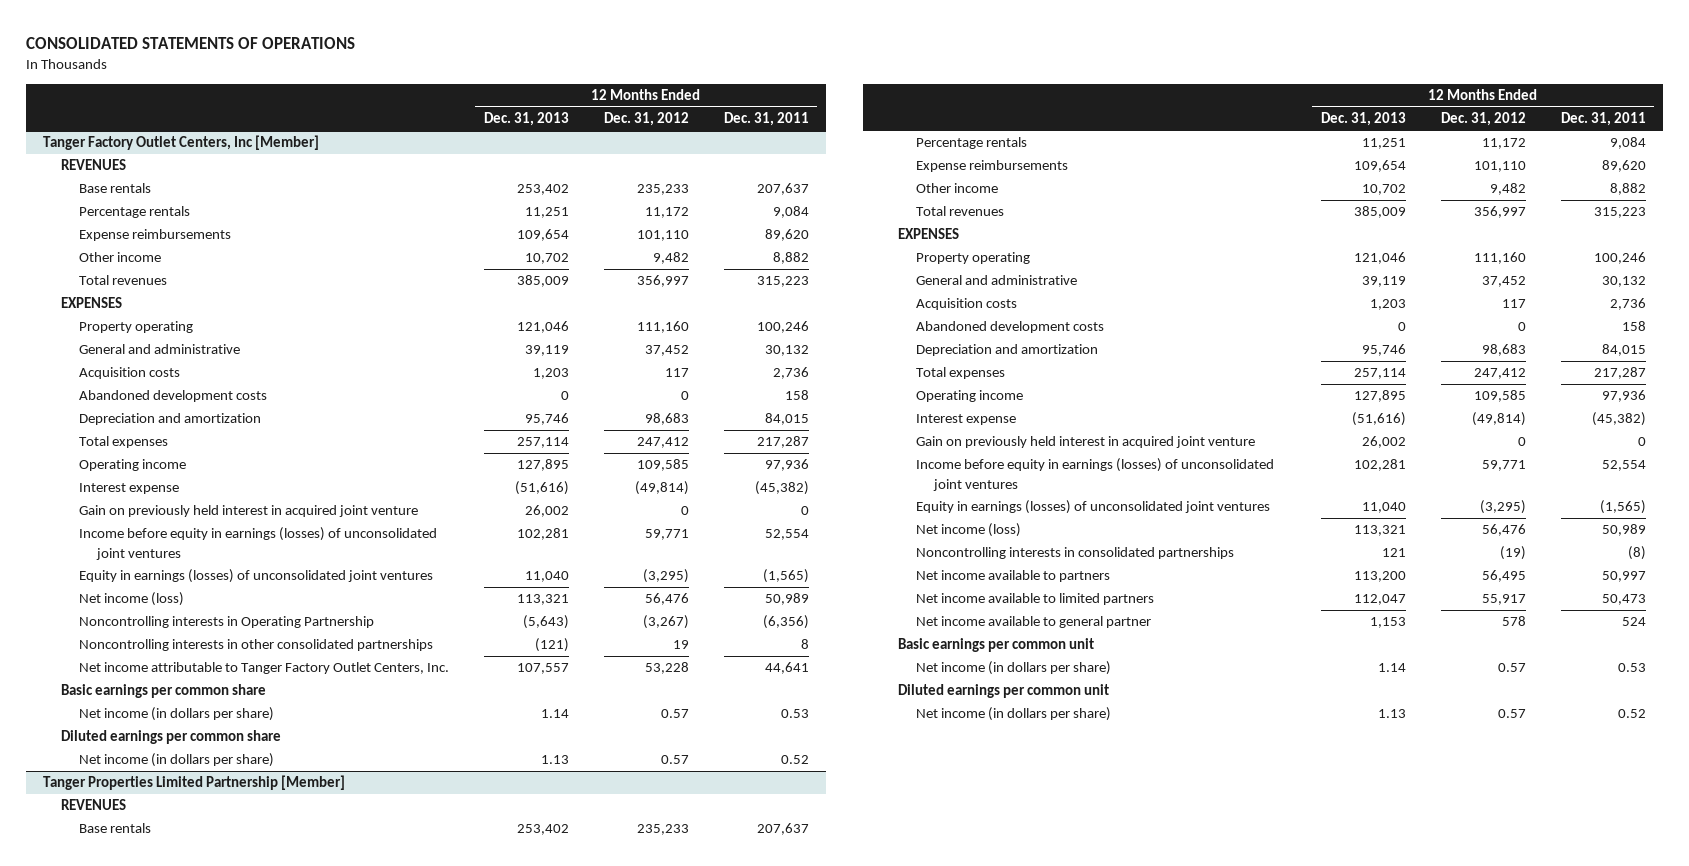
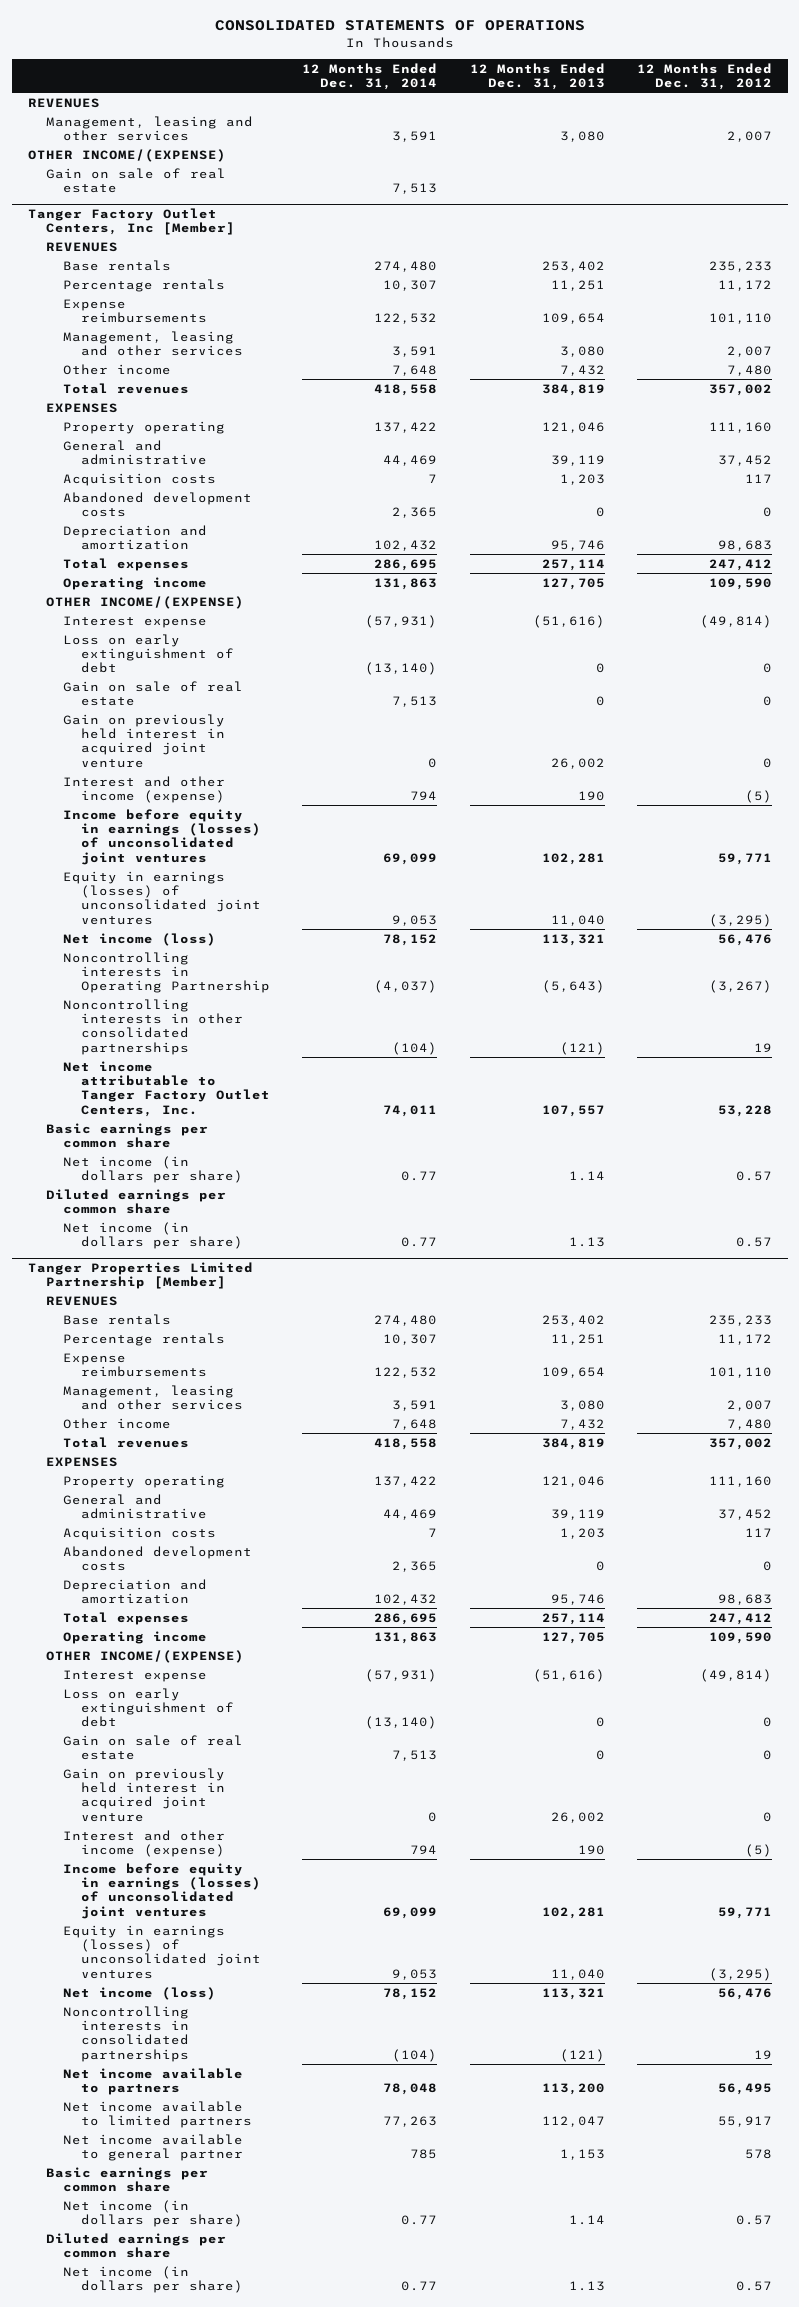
- | 12 Months Ended Dec. 31, 2013 | 12 Months Ended Dec. 31, 2012 | 12 Months Ended Dec. 31, 2011
+ | 12 Months Ended Dec. 31, 2014 | 12 Months Ended Dec. 31, 2013 | 12 Months Ended Dec. 31, 2012
+ REVENUES
+ Management, leasing and other services | 3,591 | 3,080 | 2,007
+ OTHER INCOME/(EXPENSE)
+ Gain on sale of real estate | 7,513 | |
@ Tanger Factory Outlet Centers, Inc [Member]
- Other income | 10,702 | 9,482 | 8,882
- Total revenues | 385,009 | 356,997 | 315,223
+ Management, leasing and other services | 3,591 | 3,080 | 2,007
+ Other income | 7,648 | 7,432 | 7,480
+ Total revenues | 418,558 | 384,819 | 357,002
- Operating income | 127,895 | 109,585 | 97,936
+ Operating income | 131,863 | 127,705 | 109,590
+ OTHER INCOME/(EXPENSE)
+ Loss on early extinguishment of debt | (13,140) | 0 | 0
+ Gain on sale of real estate | 7,513 | 0 | 0
+ Interest and other income (expense) | 794 | 190 | (5)
@ Tanger Properties Limited Partnership [Member]
- Other income | 10,702 | 9,482 | 8,882
- Total revenues | 385,009 | 356,997 | 315,223
+ Management, leasing and other services | 3,591 | 3,080 | 2,007
+ Other income | 7,648 | 7,432 | 7,480
+ Total revenues | 418,558 | 384,819 | 357,002
- Operating income | 127,895 | 109,585 | 97,936
+ Operating income | 131,863 | 127,705 | 109,590
+ OTHER INCOME/(EXPENSE)
+ Loss on early extinguishment of debt | (13,140) | 0 | 0
+ Gain on sale of real estate | 7,513 | 0 | 0
+ Interest and other income (expense) | 794 | 190 | (5)
- Noncontrolling interests in consolidated partnerships | 121 | (19) | (8)
+ Noncontrolling interests in consolidated partnerships | (104) | (121) | 19
- Basic earnings per common unit
+ Basic earnings per common share
- Diluted earnings per common unit
+ Diluted earnings per common share

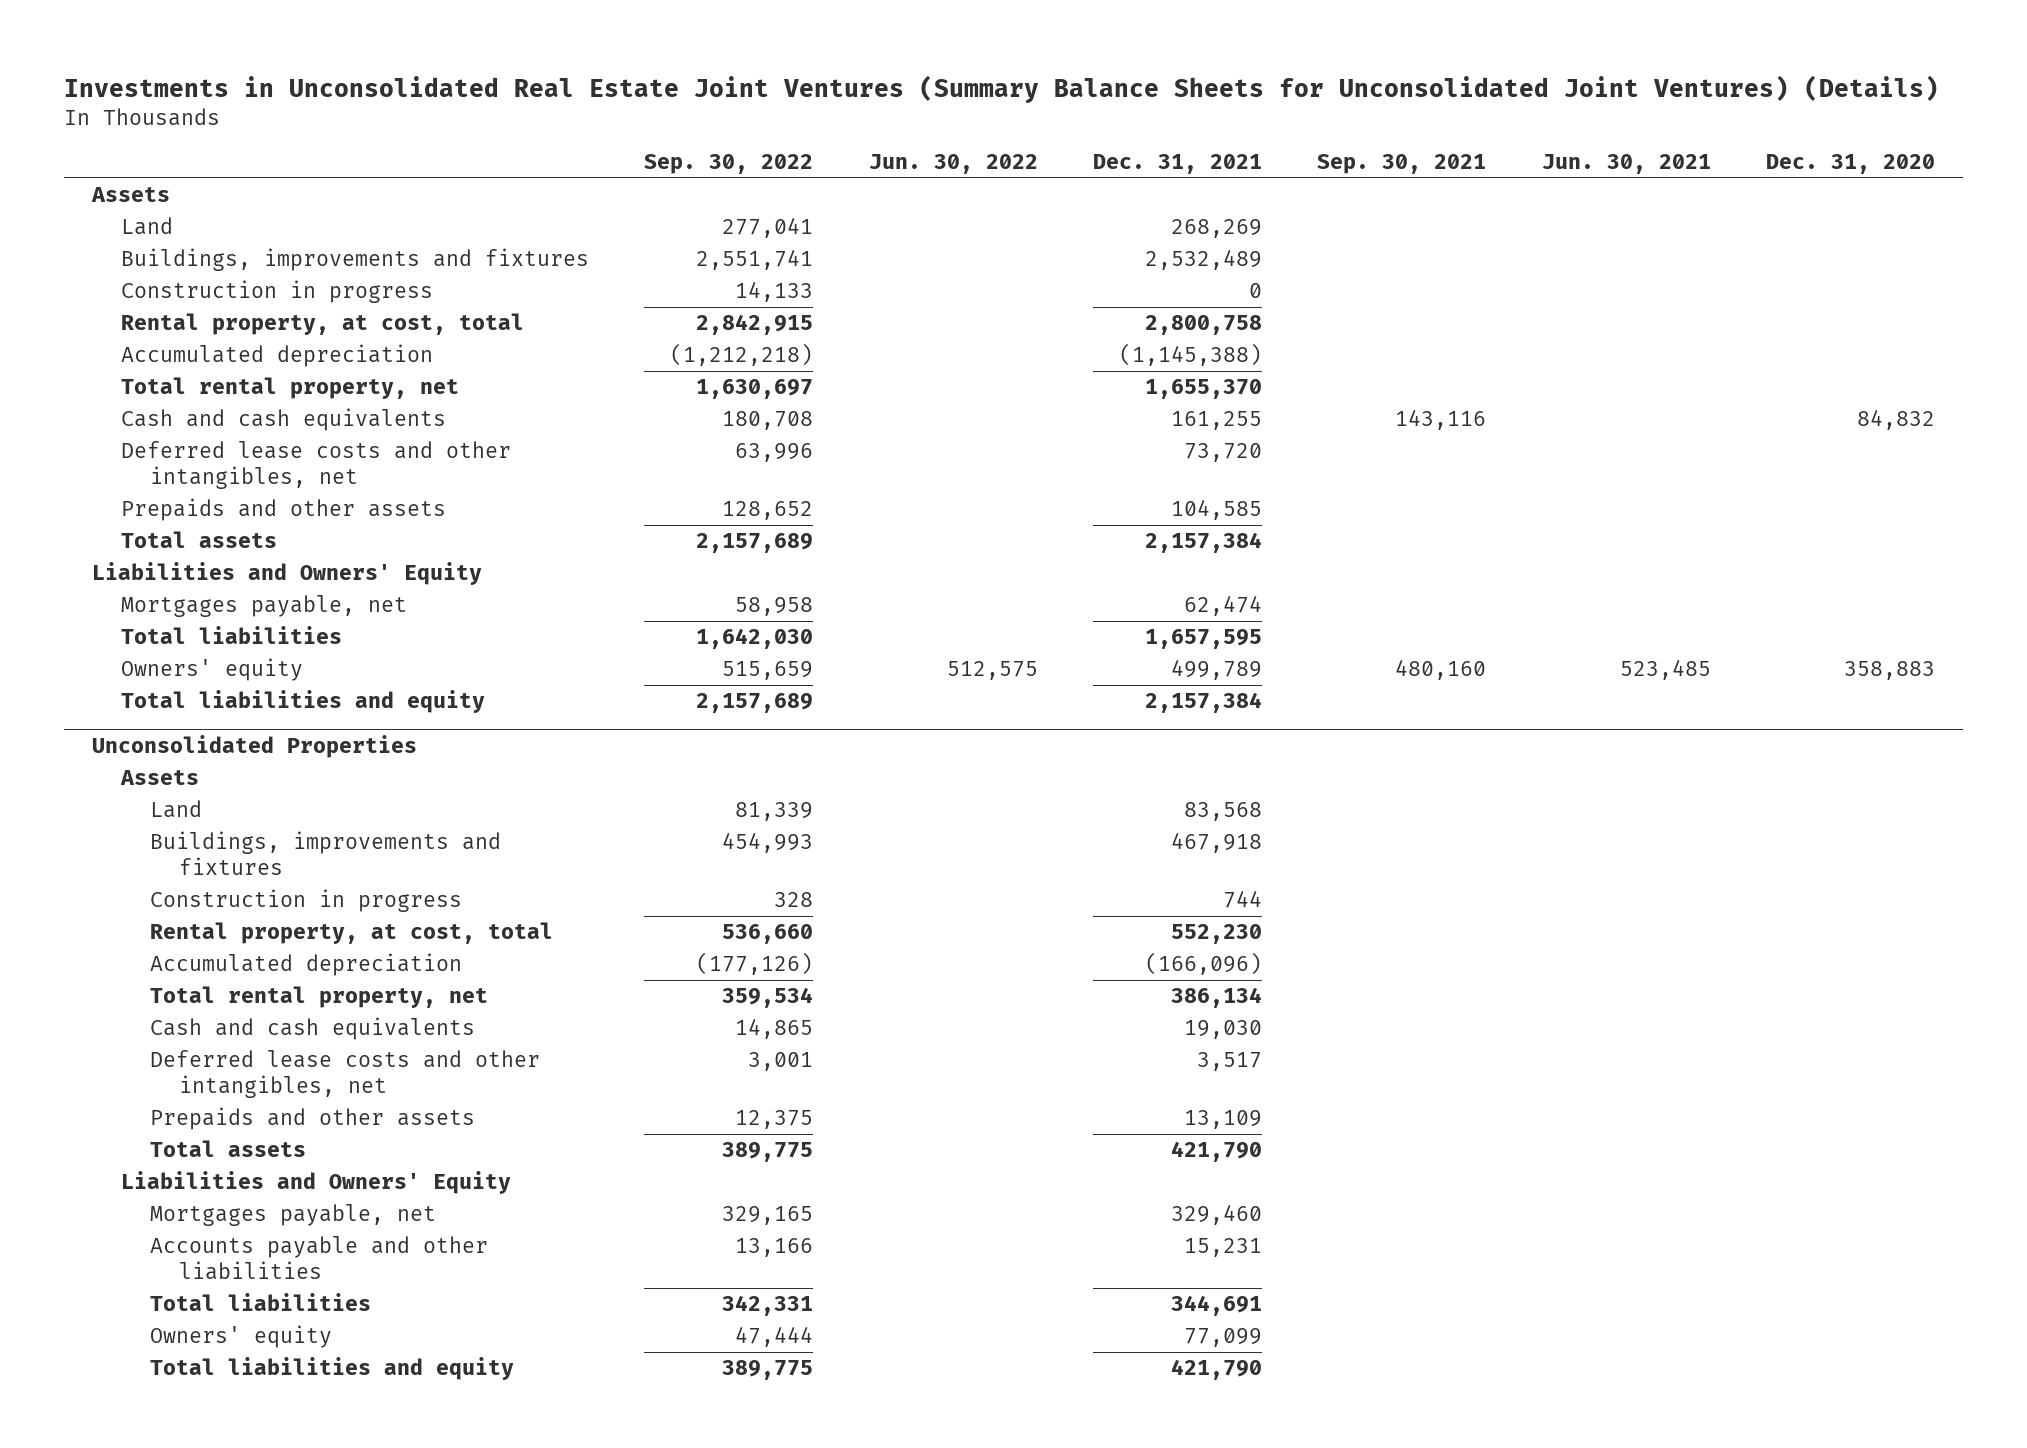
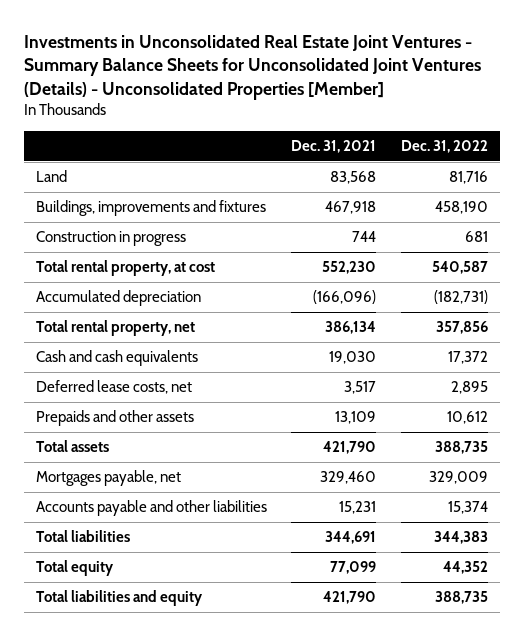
- Investments in Unconsolidated Real Estate Joint Ventures (Summary Balance Sheets for Unconsolidated Joint Ventures) (Details)
+ Investments in Unconsolidated Real Estate Joint Ventures - Summary Balance Sheets for Unconsolidated Joint Ventures (Details) - Unconsolidated Properties [Member]
- | Sep. 30, 2022 | Jun. 30, 2022 | Dec. 31, 2021 | Sep. 30, 2021 | Jun. 30, 2021 | Dec. 31, 2020
+ | Dec. 31, 2021 | Dec. 31, 2022
- Assets
- Land | 277,041 | | 268,269 | | |
- Buildings, improvements and fixtures | 2,551,741 | | 2,532,489 | | |
- Construction in progress | 14,133 | | 0 | | |
- Rental property, at cost, total | 2,842,915 | | 2,800,758 | | |
- Accumulated depreciation | (1,212,218) | | (1,145,388) | | |
- Total rental property, net | 1,630,697 | | 1,655,370 | | |
- Cash and cash equivalents | 180,708 | | 161,255 | 143,116 | | 84,832
- Deferred lease costs and other intangibles, net | 63,996 | | 73,720 | | |
- Prepaids and other assets | 128,652 | | 104,585 | | |
- Total assets | 2,157,689 | | 2,157,384 | | |
- Liabilities and Owners' Equity
- Mortgages payable, net | 58,958 | | 62,474 | | |
- Total liabilities | 1,642,030 | | 1,657,595 | | |
- Owners' equity | 515,659 | 512,575 | 499,789 | 480,160 | 523,485 | 358,883
- Total liabilities and equity | 2,157,689 | | 2,157,384 | | |
- Unconsolidated Properties
- Assets
- Rental property, at cost, total | 536,660 | | 552,230 | | |
+ Total rental property, at cost | 552,230 | 540,587
- Deferred lease costs and other intangibles, net | 3,001 | | 3,517 | | |
+ Deferred lease costs, net | 3,517 | 2,895
- Liabilities and Owners' Equity
- Owners' equity | 47,444 | | 77,099 | | |
+ Total equity | 77,099 | 44,352

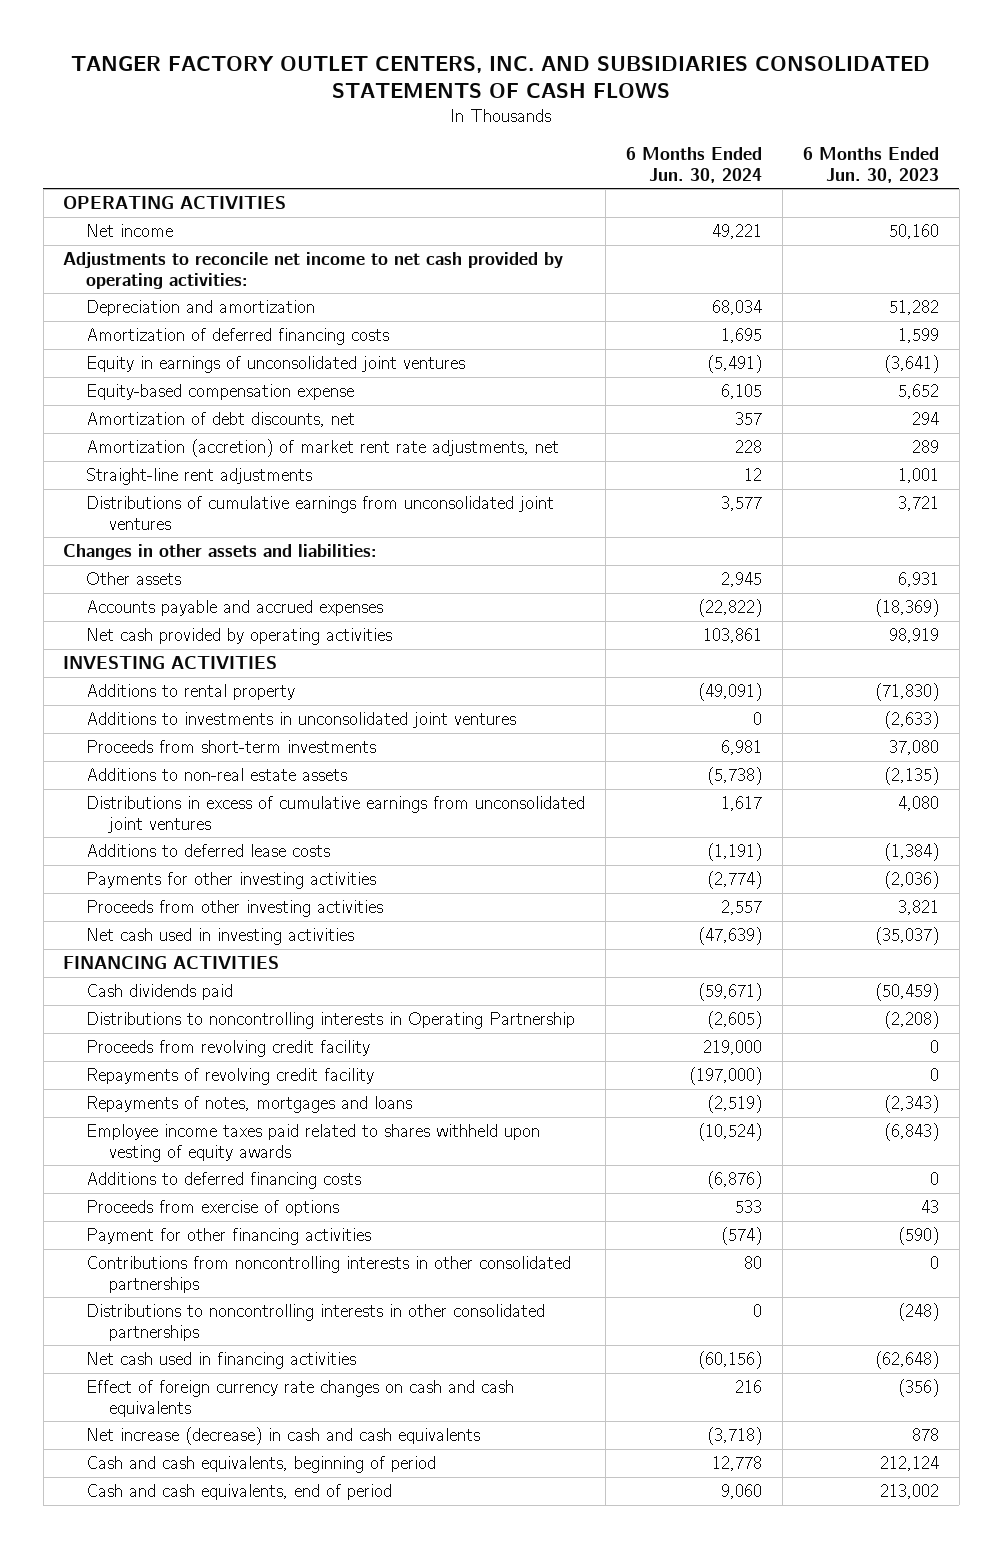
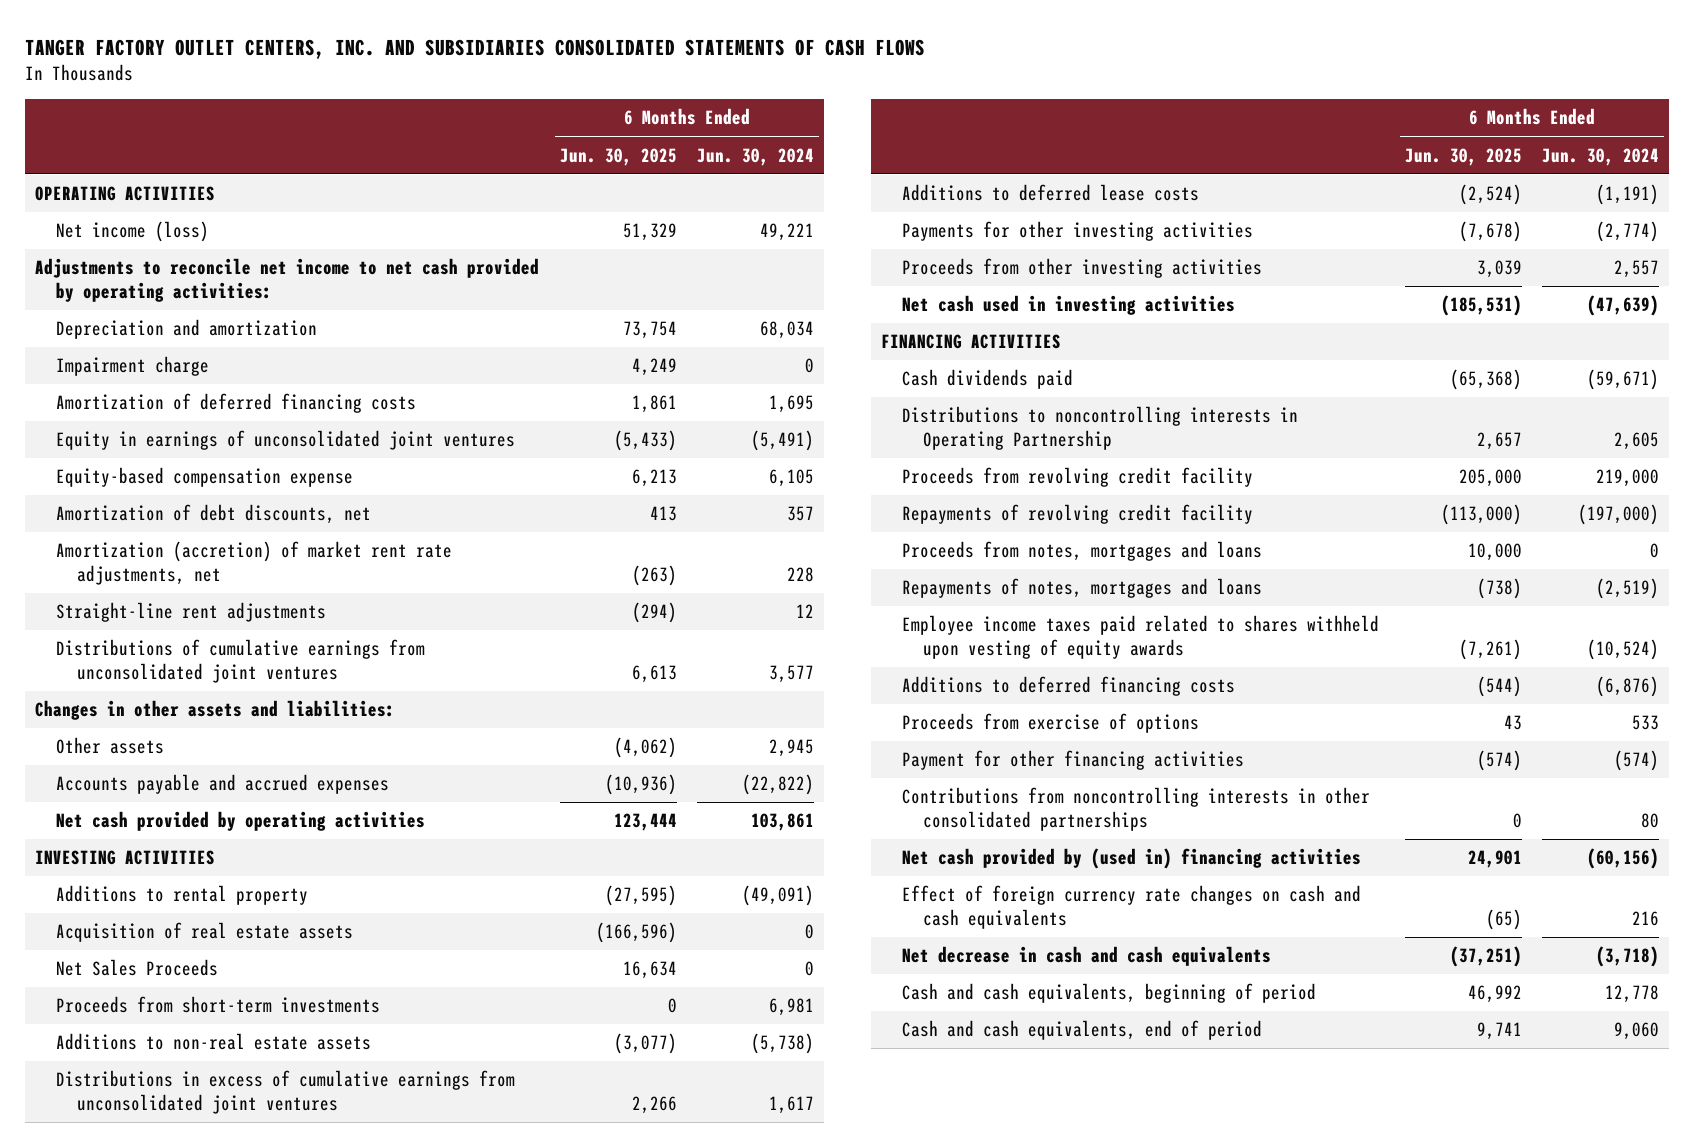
- | 6 Months Ended Jun. 30, 2024 | 6 Months Ended Jun. 30, 2023
+ | 6 Months Ended Jun. 30, 2025 | 6 Months Ended Jun. 30, 2024
- Net income | 49,221 | 50,160
+ Net income (loss) | 51,329 | 49,221
+ Impairment charge | 4,249 | 0
- Additions to investments in unconsolidated joint ventures | 0 | (2,633)
+ Acquisition of real estate assets | (166,596) | 0
+ Net Sales Proceeds | 16,634 | 0
- Distributions to noncontrolling interests in Operating Partnership | (2,605) | (2,208)
+ Distributions to noncontrolling interests in Operating Partnership | 2,657 | 2,605
+ Proceeds from notes, mortgages and loans | 10,000 | 0
- Distributions to noncontrolling interests in other consolidated partnerships | 0 | (248)
- Net cash used in financing activities | (60,156) | (62,648)
+ Net cash provided by (used in) financing activities | 24,901 | (60,156)
- Net increase (decrease) in cash and cash equivalents | (3,718) | 878
+ Net decrease in cash and cash equivalents | (37,251) | (3,718)

